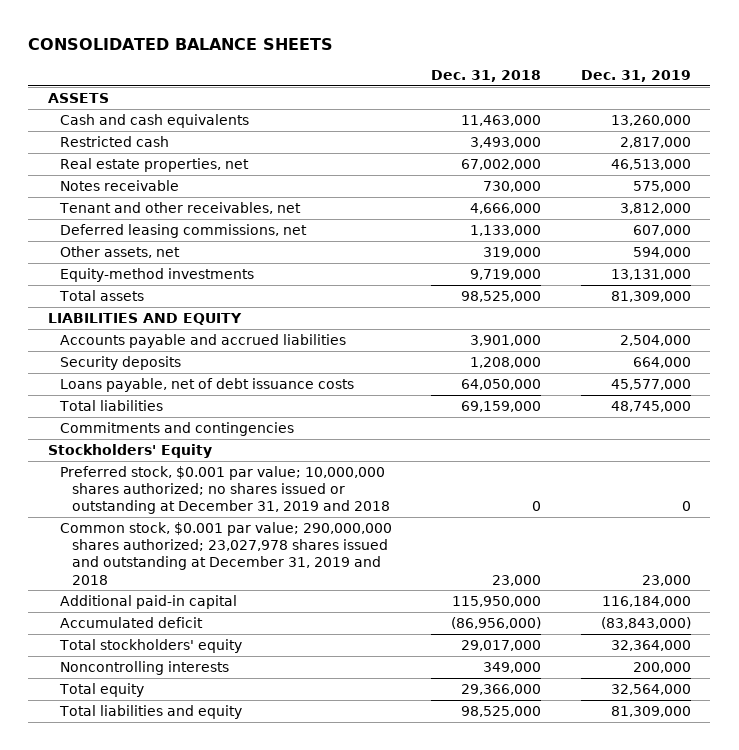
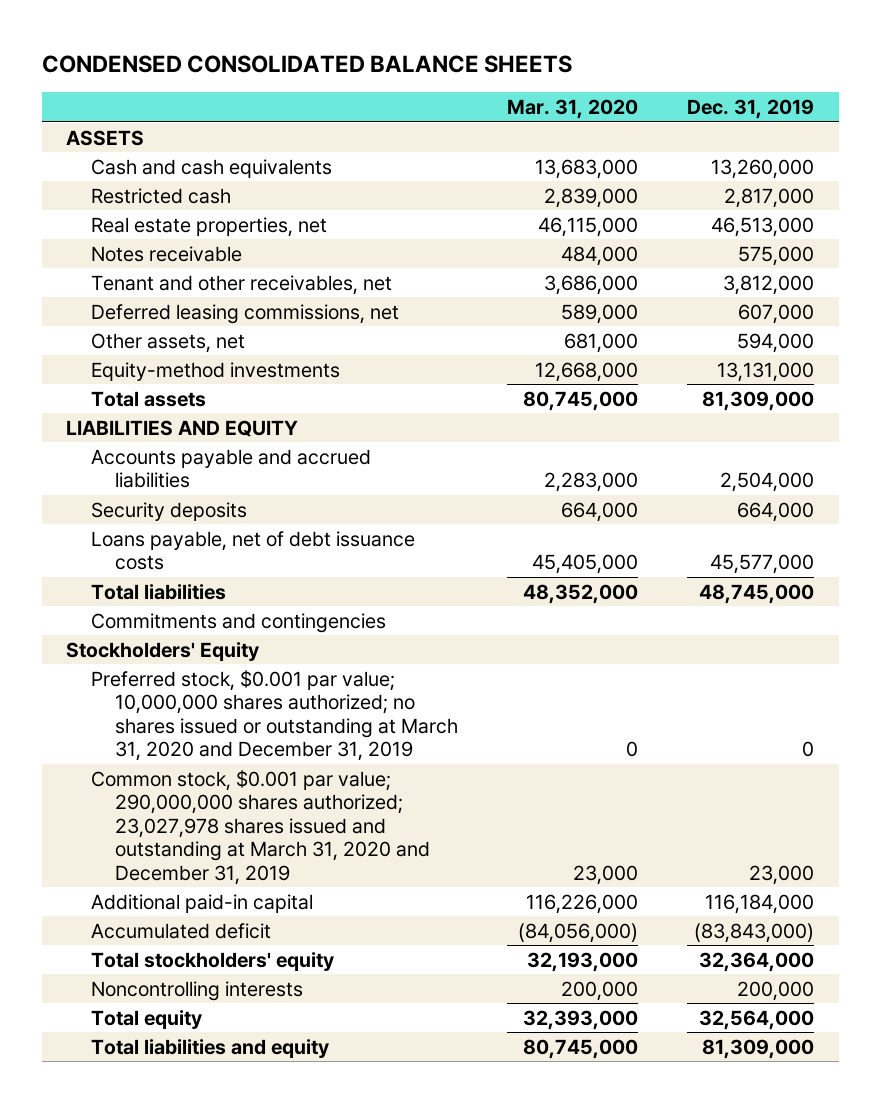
- CONSOLIDATED BALANCE SHEETS
+ CONDENSED CONSOLIDATED BALANCE SHEETS
- | Dec. 31, 2018 | Dec. 31, 2019
+ | Mar. 31, 2020 | Dec. 31, 2019
- Preferred stock, $0.001 par value; 10,000,000 shares authorized; no shares issued or outstanding at December 31, 2019 and 2018 | 0 | 0
- Common stock, $0.001 par value; 290,000,000 shares authorized; 23,027,978 shares issued and outstanding at December 31, 2019 and 2018 | 23,000 | 23,000
+ Preferred stock, $0.001 par value; 10,000,000 shares authorized; no shares issued or outstanding at March 31, 2020 and December 31, 2019 | 0 | 0
+ Common stock, $0.001 par value; 290,000,000 shares authorized; 23,027,978 shares issued and outstanding at March 31, 2020 and December 31, 2019 | 23,000 | 23,000

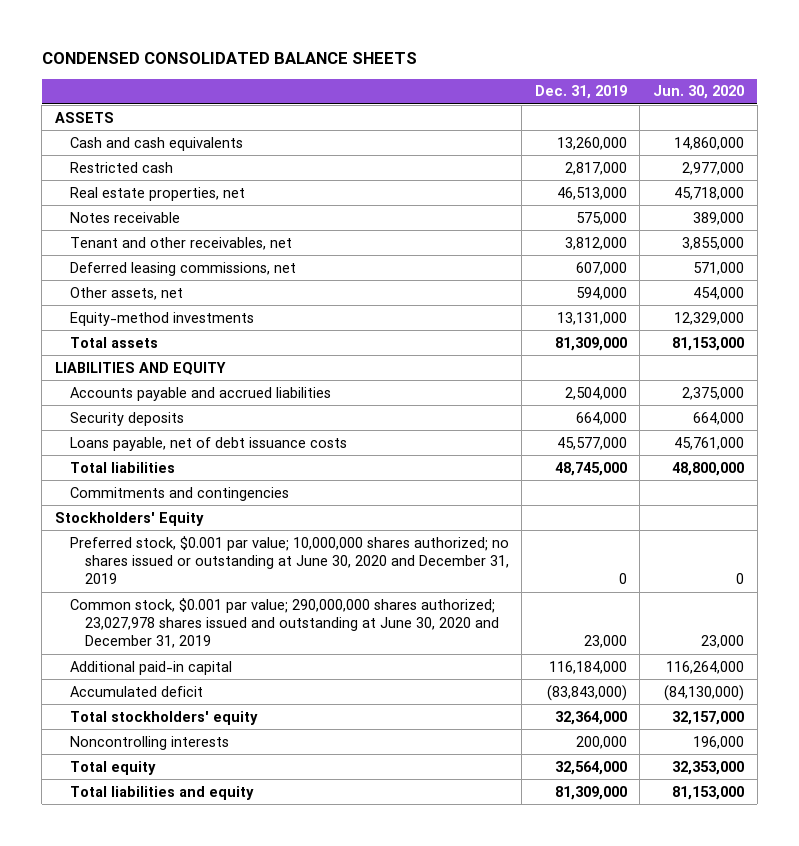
- | Mar. 31, 2020 | Dec. 31, 2019
+ | Dec. 31, 2019 | Jun. 30, 2020
- Preferred stock, $0.001 par value; 10,000,000 shares authorized; no shares issued or outstanding at March 31, 2020 and December 31, 2019 | 0 | 0
- Common stock, $0.001 par value; 290,000,000 shares authorized; 23,027,978 shares issued and outstanding at March 31, 2020 and December 31, 2019 | 23,000 | 23,000
+ Preferred stock, $0.001 par value; 10,000,000 shares authorized; no shares issued or outstanding at June 30, 2020 and December 31, 2019 | 0 | 0
+ Common stock, $0.001 par value; 290,000,000 shares authorized; 23,027,978 shares issued and outstanding at June 30, 2020 and December 31, 2019 | 23,000 | 23,000

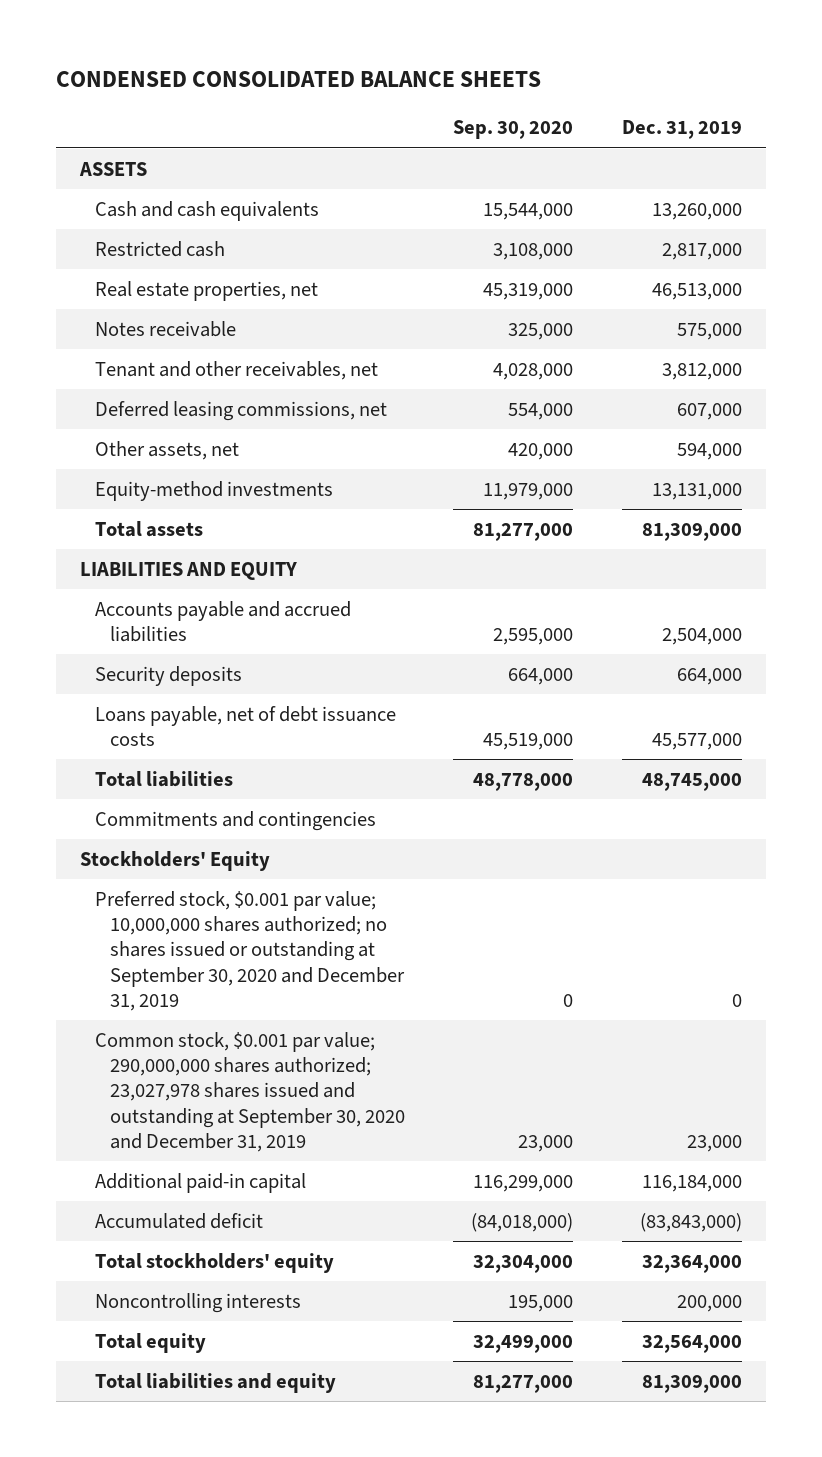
- | Dec. 31, 2019 | Jun. 30, 2020
+ | Sep. 30, 2020 | Dec. 31, 2019
- Preferred stock, $0.001 par value; 10,000,000 shares authorized; no shares issued or outstanding at June 30, 2020 and December 31, 2019 | 0 | 0
- Common stock, $0.001 par value; 290,000,000 shares authorized; 23,027,978 shares issued and outstanding at June 30, 2020 and December 31, 2019 | 23,000 | 23,000
+ Preferred stock, $0.001 par value; 10,000,000 shares authorized; no shares issued or outstanding at September 30, 2020 and December 31, 2019 | 0 | 0
+ Common stock, $0.001 par value; 290,000,000 shares authorized; 23,027,978 shares issued and outstanding at September 30, 2020 and December 31, 2019 | 23,000 | 23,000

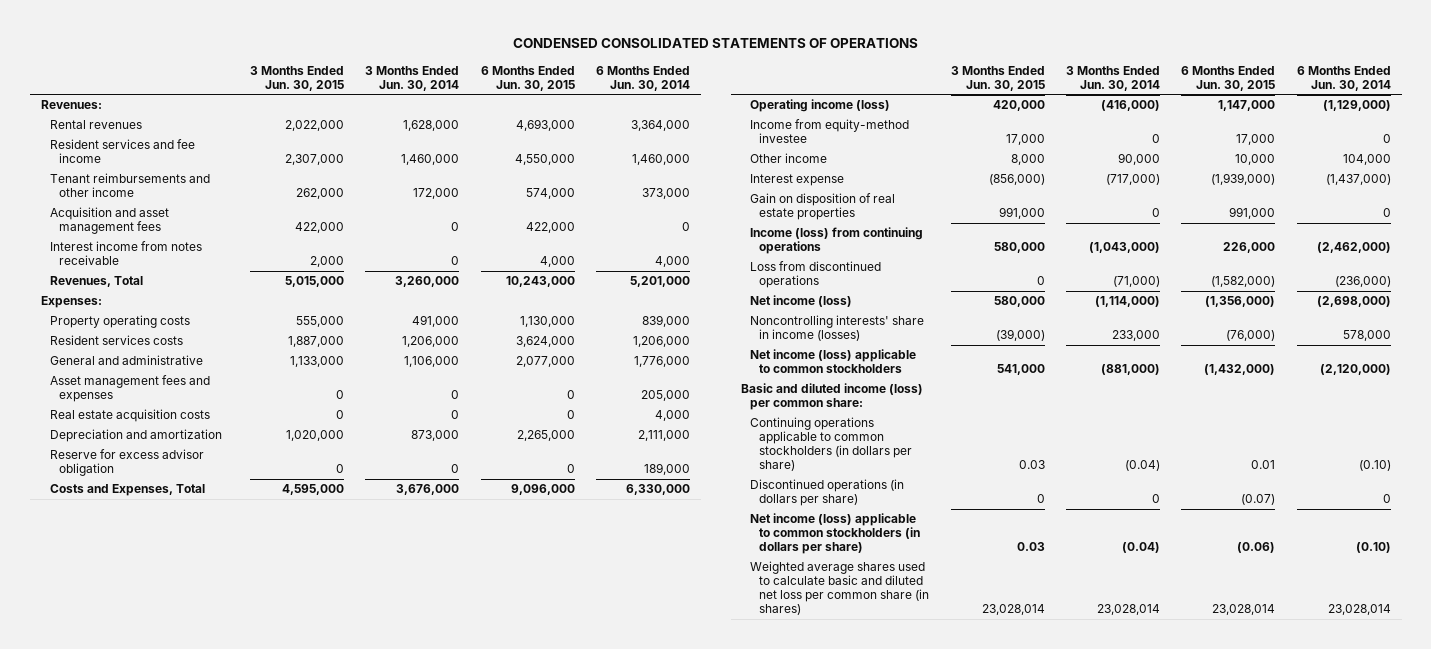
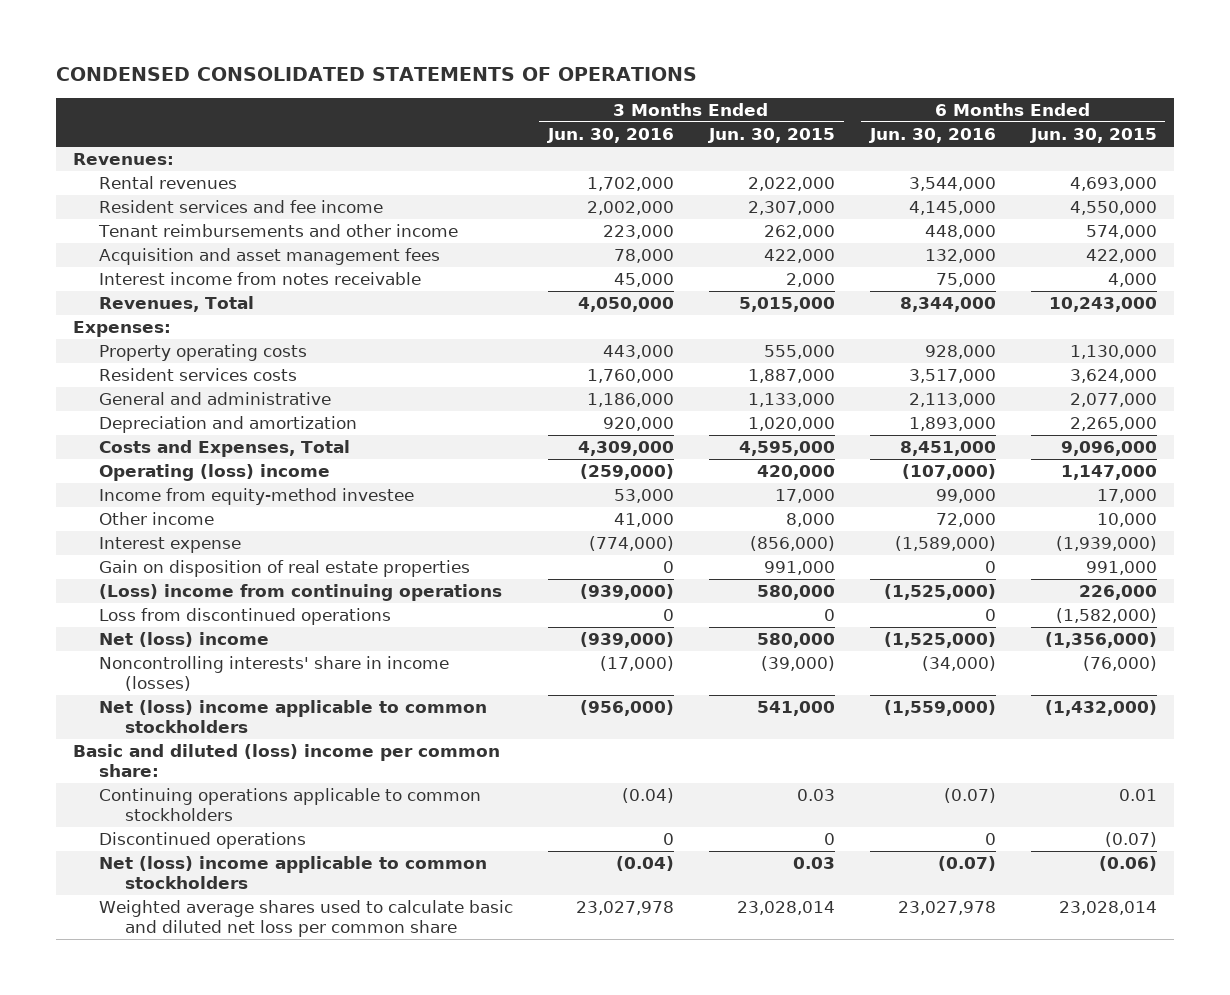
- | 3 Months Ended Jun. 30, 2015 | 3 Months Ended Jun. 30, 2014 | 6 Months Ended Jun. 30, 2015 | 6 Months Ended Jun. 30, 2014
+ | 3 Months Ended Jun. 30, 2016 | 3 Months Ended Jun. 30, 2015 | 6 Months Ended Jun. 30, 2016 | 6 Months Ended Jun. 30, 2015
- Asset management fees and expenses | 0 | 0 | 0 | 205,000
- Real estate acquisition costs | 0 | 0 | 0 | 4,000
- Reserve for excess advisor obligation | 0 | 0 | 0 | 189,000
- Operating income (loss) | 420,000 | (416,000) | 1,147,000 | (1,129,000)
+ Operating (loss) income | (259,000) | 420,000 | (107,000) | 1,147,000
- Income (loss) from continuing operations | 580,000 | (1,043,000) | 226,000 | (2,462,000)
+ (Loss) income from continuing operations | (939,000) | 580,000 | (1,525,000) | 226,000
- Net income (loss) | 580,000 | (1,114,000) | (1,356,000) | (2,698,000)
+ Net (loss) income | (939,000) | 580,000 | (1,525,000) | (1,356,000)
- Net income (loss) applicable to common stockholders | 541,000 | (881,000) | (1,432,000) | (2,120,000)
- Basic and diluted income (loss) per common share:
- Continuing operations applicable to common stockholders (in dollars per share) | 0.03 | (0.04) | 0.01 | (0.10)
- Discontinued operations (in dollars per share) | 0 | 0 | (0.07) | 0
- Net income (loss) applicable to common stockholders (in dollars per share) | 0.03 | (0.04) | (0.06) | (0.10)
- Weighted average shares used to calculate basic and diluted net loss per common share (in shares) | 23,028,014 | 23,028,014 | 23,028,014 | 23,028,014
+ Net (loss) income applicable to common stockholders | (956,000) | 541,000 | (1,559,000) | (1,432,000)
+ Basic and diluted (loss) income per common share:
+ Continuing operations applicable to common stockholders | (0.04) | 0.03 | (0.07) | 0.01
+ Discontinued operations | 0 | 0 | 0 | (0.07)
+ Net (loss) income applicable to common stockholders | (0.04) | 0.03 | (0.07) | (0.06)
+ Weighted average shares used to calculate basic and diluted net loss per common share | 23,027,978 | 23,028,014 | 23,027,978 | 23,028,014

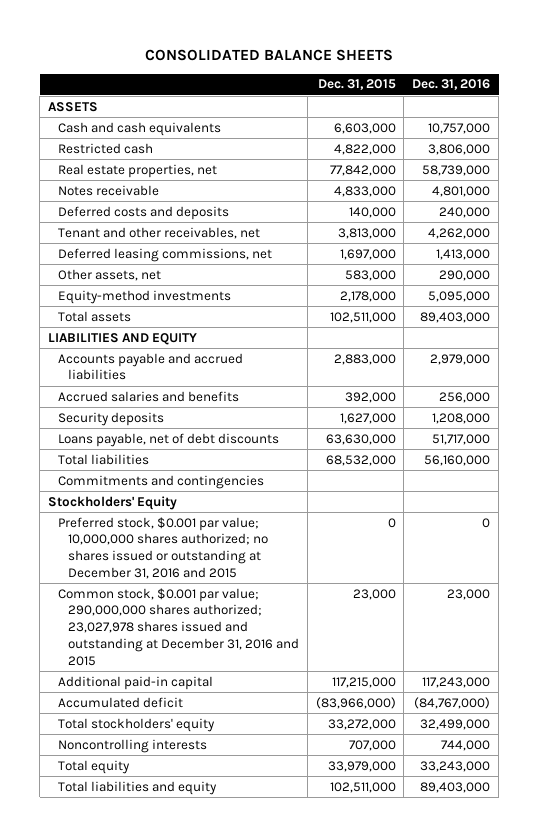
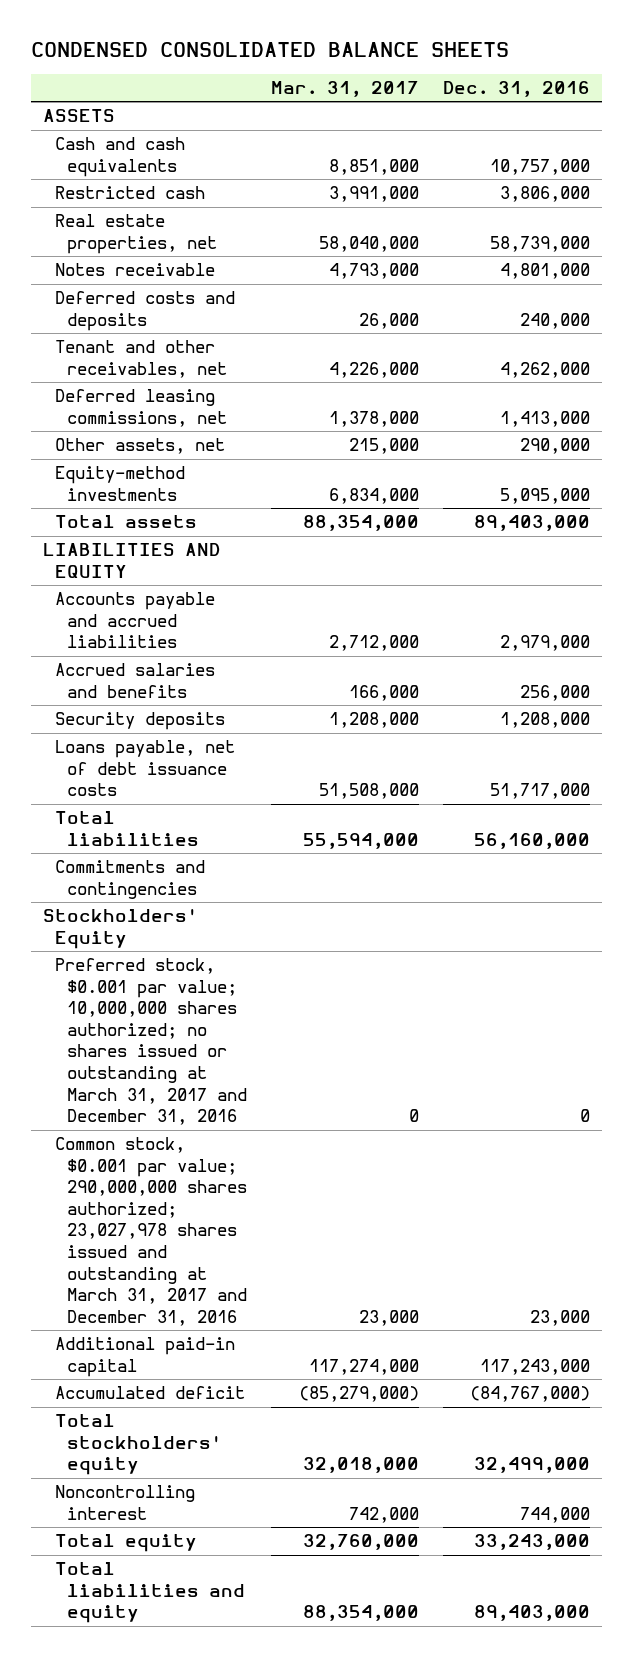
- CONSOLIDATED BALANCE SHEETS
+ CONDENSED CONSOLIDATED BALANCE SHEETS
- | Dec. 31, 2015 | Dec. 31, 2016
+ | Mar. 31, 2017 | Dec. 31, 2016
- Loans payable, net of debt discounts | 63,630,000 | 51,717,000
+ Loans payable, net of debt issuance costs | 51,508,000 | 51,717,000
- Preferred stock, $0.001 par value; 10,000,000 shares authorized; no shares issued or outstanding at December 31, 2016 and 2015 | 0 | 0
- Common stock, $0.001 par value; 290,000,000 shares authorized; 23,027,978 shares issued and outstanding at December 31, 2016 and 2015 | 23,000 | 23,000
+ Preferred stock, $0.001 par value; 10,000,000 shares authorized; no shares issued or outstanding at March 31, 2017 and December 31, 2016 | 0 | 0
+ Common stock, $0.001 par value; 290,000,000 shares authorized; 23,027,978 shares issued and outstanding at March 31, 2017 and December 31, 2016 | 23,000 | 23,000
- Noncontrolling interests | 707,000 | 744,000
+ Noncontrolling interest | 742,000 | 744,000

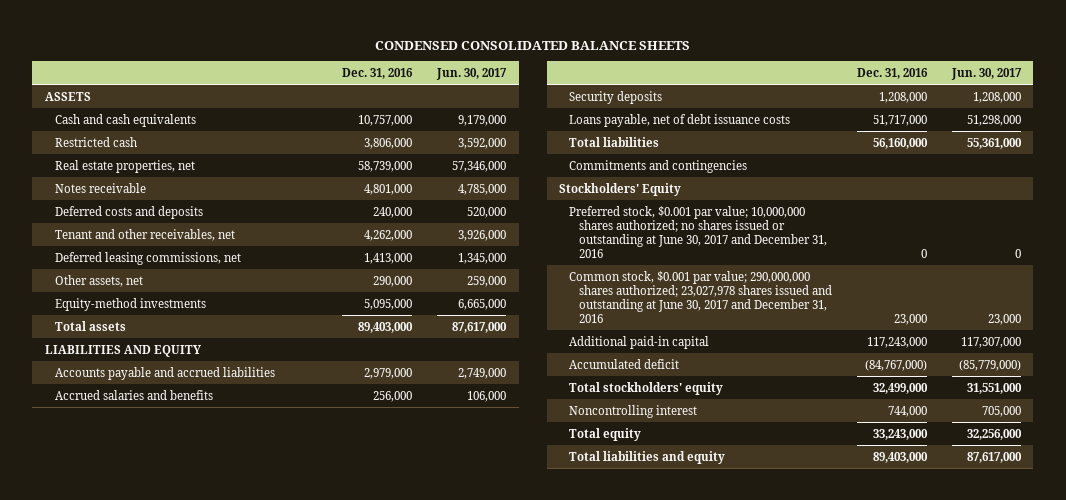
- | Mar. 31, 2017 | Dec. 31, 2016
+ | Dec. 31, 2016 | Jun. 30, 2017
- Preferred stock, $0.001 par value; 10,000,000 shares authorized; no shares issued or outstanding at March 31, 2017 and December 31, 2016 | 0 | 0
- Common stock, $0.001 par value; 290,000,000 shares authorized; 23,027,978 shares issued and outstanding at March 31, 2017 and December 31, 2016 | 23,000 | 23,000
+ Preferred stock, $0.001 par value; 10,000,000 shares authorized; no shares issued or outstanding at June 30, 2017 and December 31, 2016 | 0 | 0
+ Common stock, $0.001 par value; 290,000,000 shares authorized; 23,027,978 shares issued and outstanding at June 30, 2017 and December 31, 2016 | 23,000 | 23,000

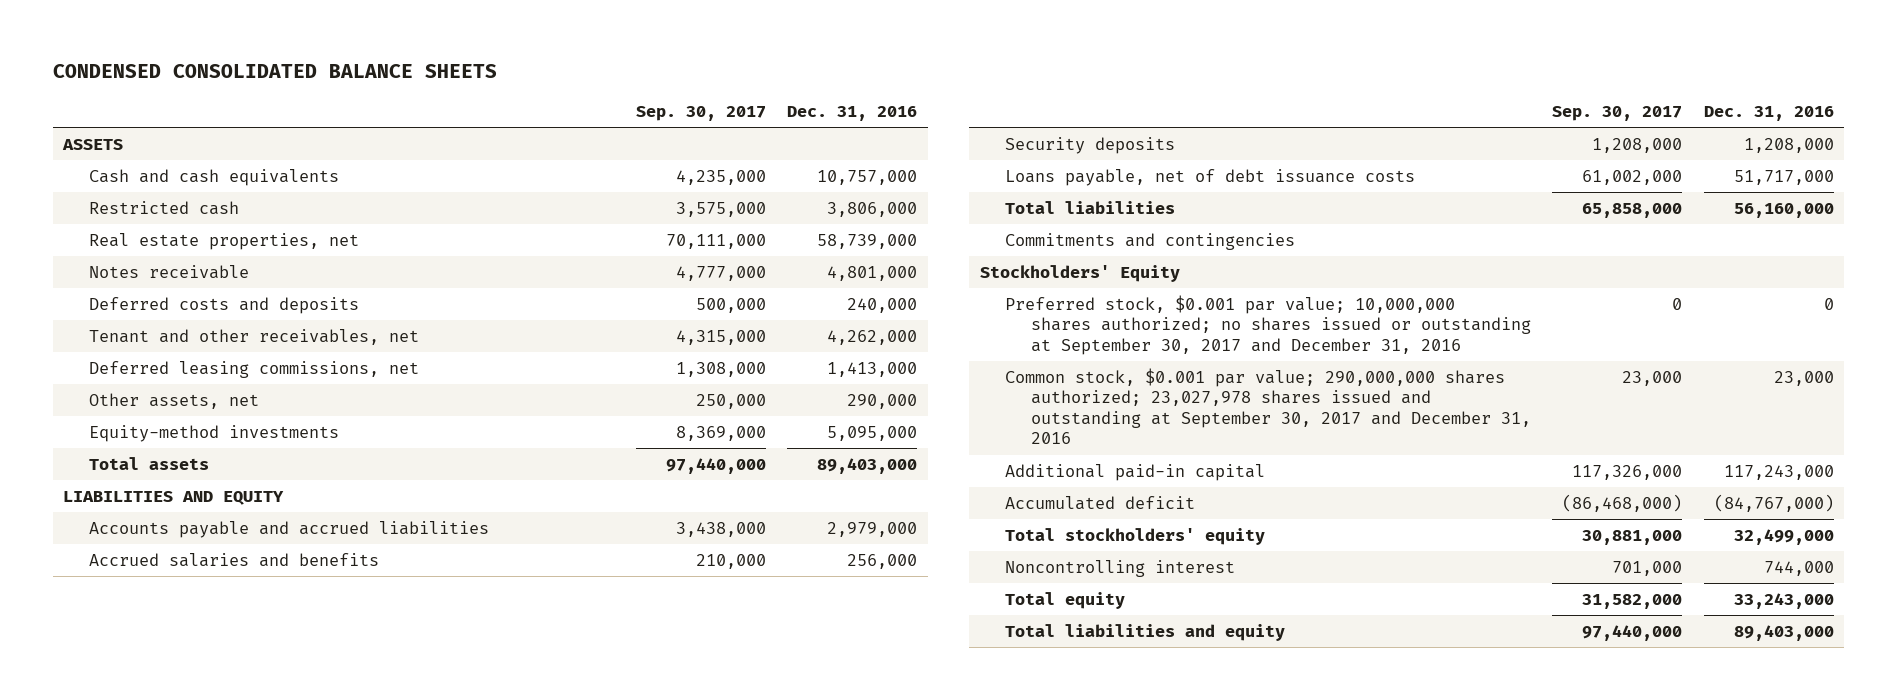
- | Dec. 31, 2016 | Jun. 30, 2017
+ | Sep. 30, 2017 | Dec. 31, 2016
- Preferred stock, $0.001 par value; 10,000,000 shares authorized; no shares issued or outstanding at June 30, 2017 and December 31, 2016 | 0 | 0
- Common stock, $0.001 par value; 290,000,000 shares authorized; 23,027,978 shares issued and outstanding at June 30, 2017 and December 31, 2016 | 23,000 | 23,000
+ Preferred stock, $0.001 par value; 10,000,000 shares authorized; no shares issued or outstanding at September 30, 2017 and December 31, 2016 | 0 | 0
+ Common stock, $0.001 par value; 290,000,000 shares authorized; 23,027,978 shares issued and outstanding at September 30, 2017 and December 31, 2016 | 23,000 | 23,000

